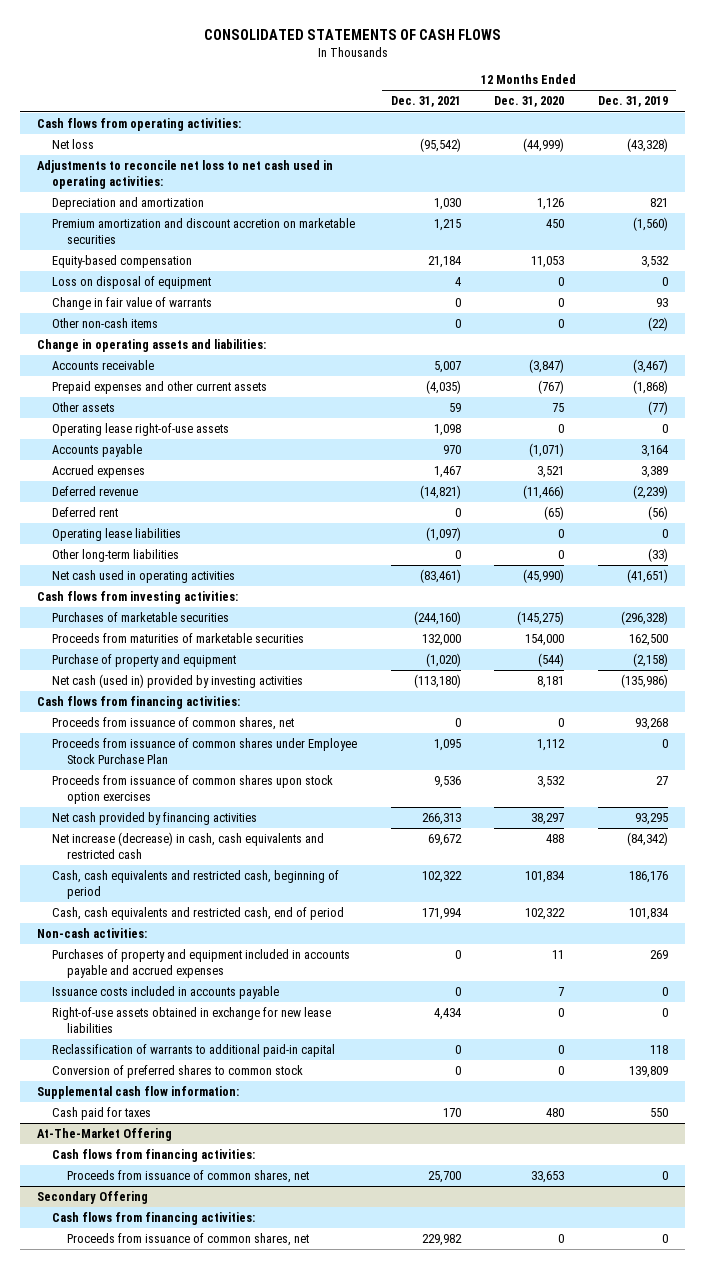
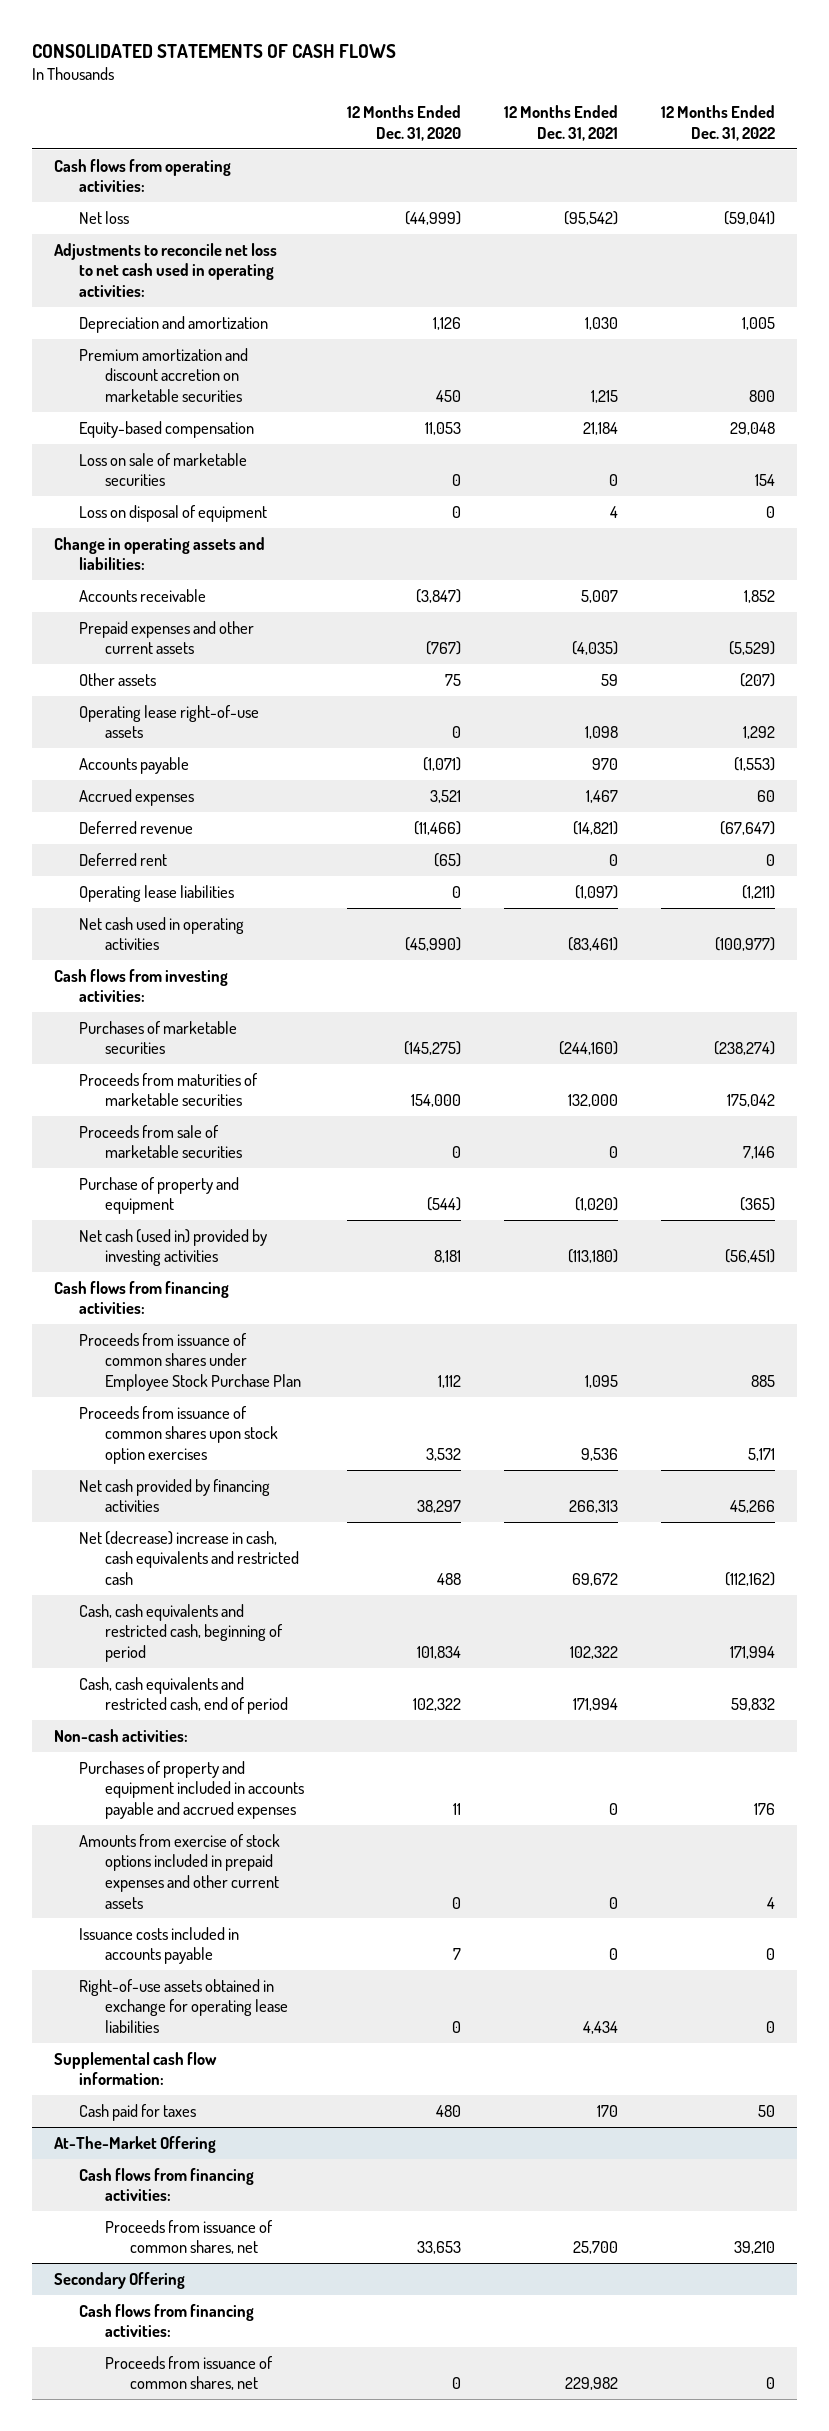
- | 12 Months Ended Dec. 31, 2021 | 12 Months Ended Dec. 31, 2020 | 12 Months Ended Dec. 31, 2019
+ | 12 Months Ended Dec. 31, 2020 | 12 Months Ended Dec. 31, 2021 | 12 Months Ended Dec. 31, 2022
+ Loss on sale of marketable securities | 0 | 0 | 154
- Change in fair value of warrants | 0 | 0 | 93
- Other non-cash items | 0 | 0 | (22)
- Other long-term liabilities | 0 | 0 | (33)
+ Proceeds from sale of marketable securities | 0 | 0 | 7,146
- Proceeds from issuance of common shares, net | 0 | 0 | 93,268
- Net increase (decrease) in cash, cash equivalents and restricted cash | 69,672 | 488 | (84,342)
+ Net (decrease) increase in cash, cash equivalents and restricted cash | 488 | 69,672 | (112,162)
+ Amounts from exercise of stock options included in prepaid expenses and other current assets | 0 | 0 | 4
- Right-of-use assets obtained in exchange for new lease liabilities | 4,434 | 0 | 0
- Reclassification of warrants to additional paid-in capital | 0 | 0 | 118
- Conversion of preferred shares to common stock | 0 | 0 | 139,809
+ Right-of-use assets obtained in exchange for operating lease liabilities | 0 | 4,434 | 0

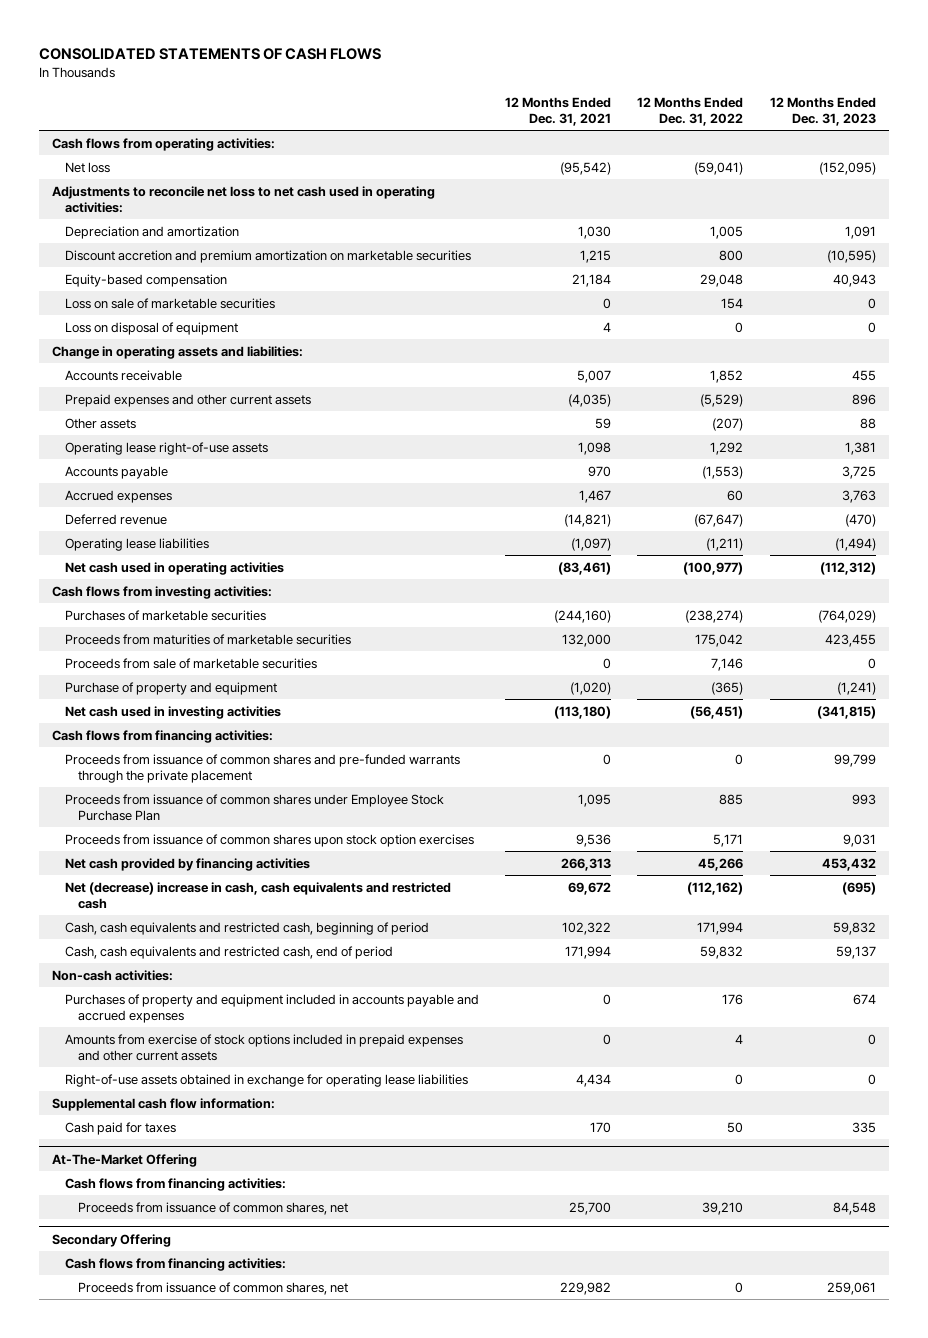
- | 12 Months Ended Dec. 31, 2020 | 12 Months Ended Dec. 31, 2021 | 12 Months Ended Dec. 31, 2022
+ | 12 Months Ended Dec. 31, 2021 | 12 Months Ended Dec. 31, 2022 | 12 Months Ended Dec. 31, 2023
- Premium amortization and discount accretion on marketable securities | 450 | 1,215 | 800
+ Discount accretion and premium amortization on marketable securities | 1,215 | 800 | (10,595)
- Deferred rent | (65) | 0 | 0
- Net cash (used in) provided by investing activities | 8,181 | (113,180) | (56,451)
+ Net cash used in investing activities | (113,180) | (56,451) | (341,815)
+ Proceeds from issuance of common shares and pre-funded warrants through the private placement | 0 | 0 | 99,799
- Issuance costs included in accounts payable | 7 | 0 | 0

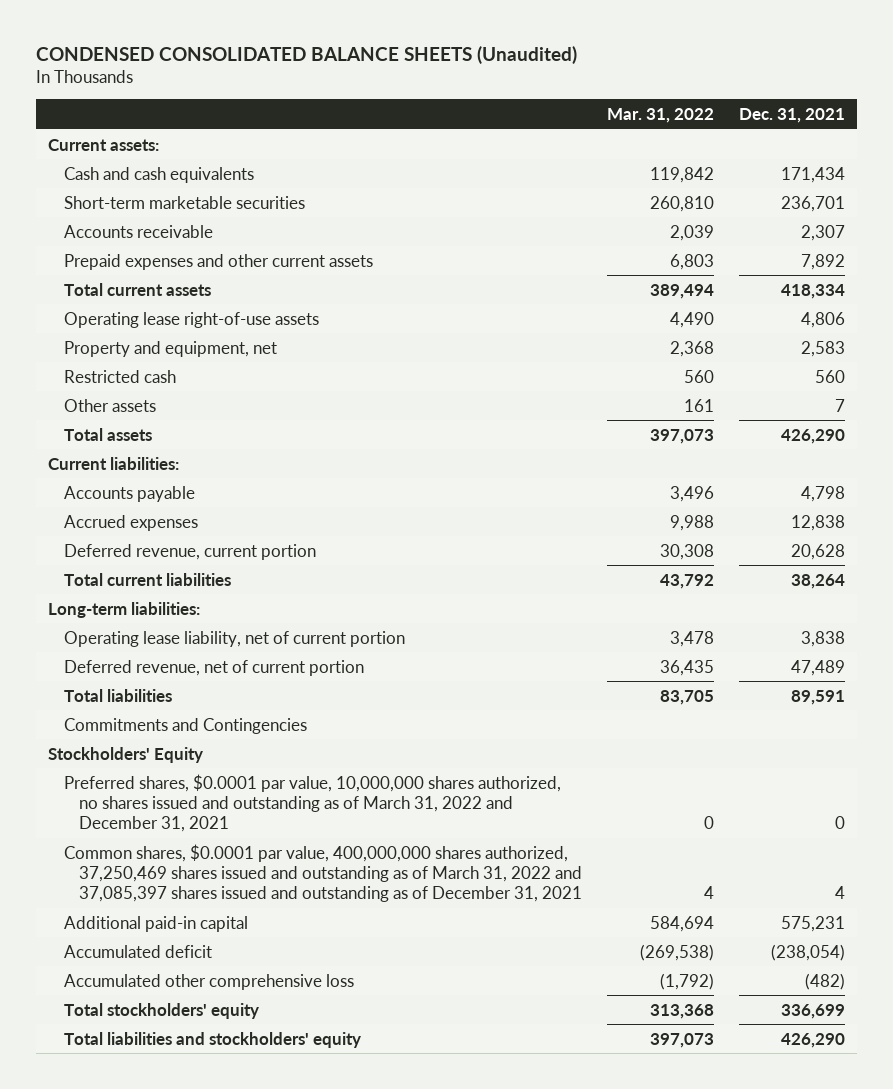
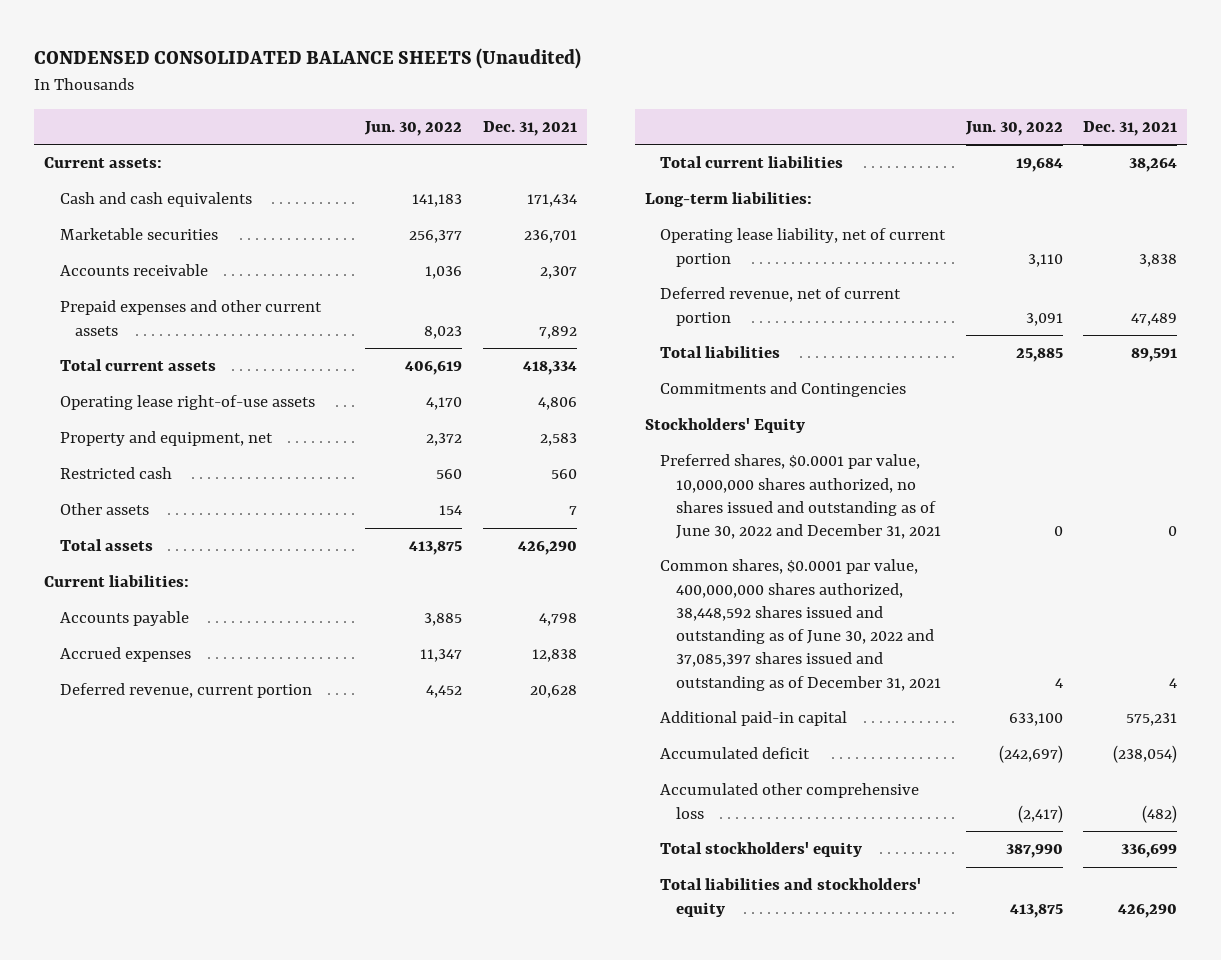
- | Mar. 31, 2022 | Dec. 31, 2021
+ | Jun. 30, 2022 | Dec. 31, 2021
- Short-term marketable securities | 260,810 | 236,701
+ Marketable securities | 256,377 | 236,701
- Preferred shares, $0.0001 par value, 10,000,000 shares authorized, no shares issued and outstanding as of March 31, 2022 and December 31, 2021 | 0 | 0
- Common shares, $0.0001 par value, 400,000,000 shares authorized, 37,250,469 shares issued and outstanding as of March 31, 2022 and 37,085,397 shares issued and outstanding as of December 31, 2021 | 4 | 4
+ Preferred shares, $0.0001 par value, 10,000,000 shares authorized, no shares issued and outstanding as of June 30, 2022 and December 31, 2021 | 0 | 0
+ Common shares, $0.0001 par value, 400,000,000 shares authorized, 38,448,592 shares issued and outstanding as of June 30, 2022 and 37,085,397 shares issued and outstanding as of December 31, 2021 | 4 | 4

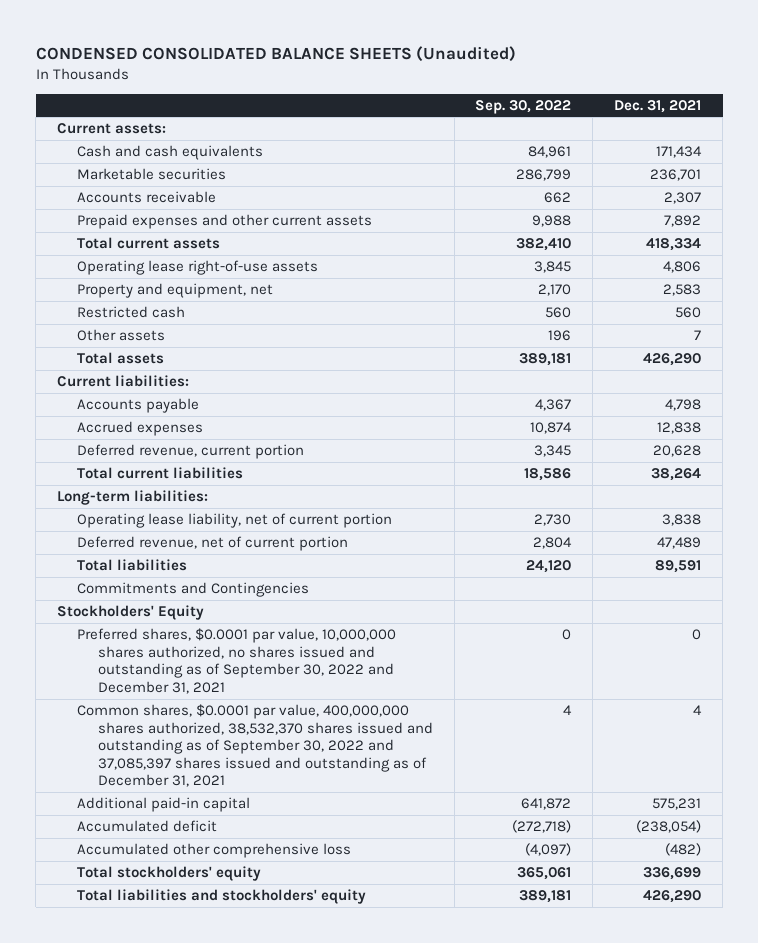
- | Jun. 30, 2022 | Dec. 31, 2021
+ | Sep. 30, 2022 | Dec. 31, 2021
- Preferred shares, $0.0001 par value, 10,000,000 shares authorized, no shares issued and outstanding as of June 30, 2022 and December 31, 2021 | 0 | 0
- Common shares, $0.0001 par value, 400,000,000 shares authorized, 38,448,592 shares issued and outstanding as of June 30, 2022 and 37,085,397 shares issued and outstanding as of December 31, 2021 | 4 | 4
+ Preferred shares, $0.0001 par value, 10,000,000 shares authorized, no shares issued and outstanding as of September 30, 2022 and December 31, 2021 | 0 | 0
+ Common shares, $0.0001 par value, 400,000,000 shares authorized, 38,532,370 shares issued and outstanding as of September 30, 2022 and 37,085,397 shares issued and outstanding as of December 31, 2021 | 4 | 4

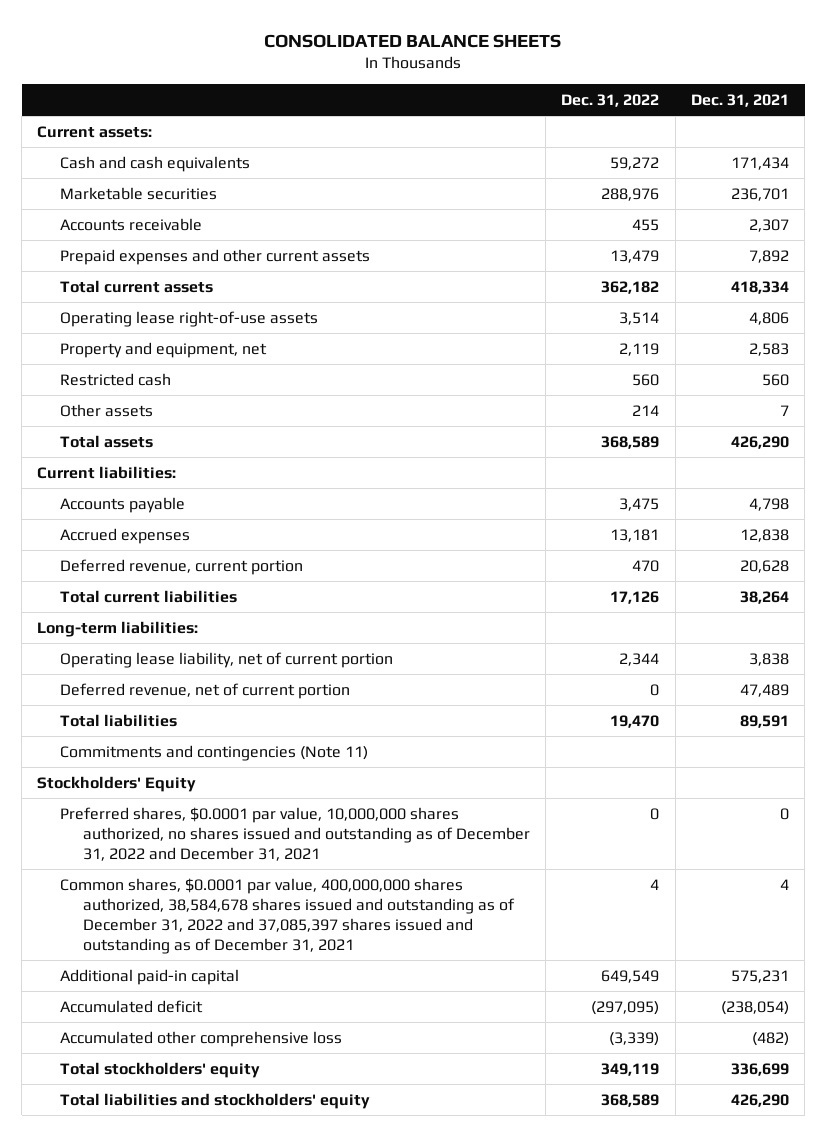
- CONDENSED CONSOLIDATED BALANCE SHEETS (Unaudited)
+ CONSOLIDATED BALANCE SHEETS
- | Sep. 30, 2022 | Dec. 31, 2021
+ | Dec. 31, 2022 | Dec. 31, 2021
- Commitments and Contingencies
+ Commitments and contingencies (Note 11)
- Preferred shares, $0.0001 par value, 10,000,000 shares authorized, no shares issued and outstanding as of September 30, 2022 and December 31, 2021 | 0 | 0
- Common shares, $0.0001 par value, 400,000,000 shares authorized, 38,532,370 shares issued and outstanding as of September 30, 2022 and 37,085,397 shares issued and outstanding as of December 31, 2021 | 4 | 4
+ Preferred shares, $0.0001 par value, 10,000,000 shares authorized, no shares issued and outstanding as of December 31, 2022 and December 31, 2021 | 0 | 0
+ Common shares, $0.0001 par value, 400,000,000 shares authorized, 38,584,678 shares issued and outstanding as of December 31, 2022 and 37,085,397 shares issued and outstanding as of December 31, 2021 | 4 | 4

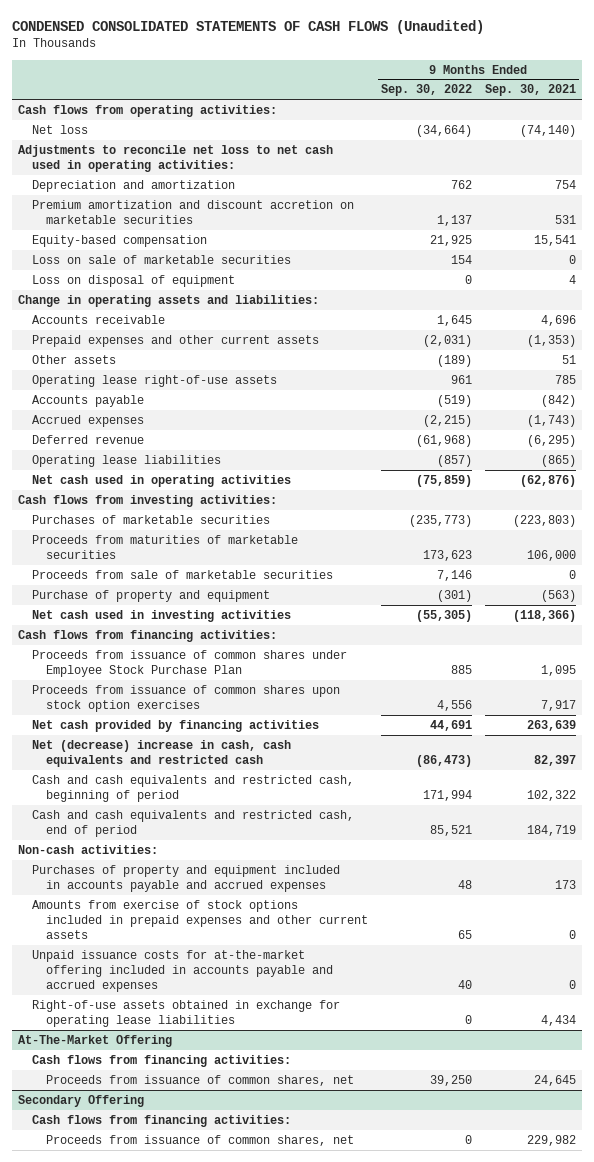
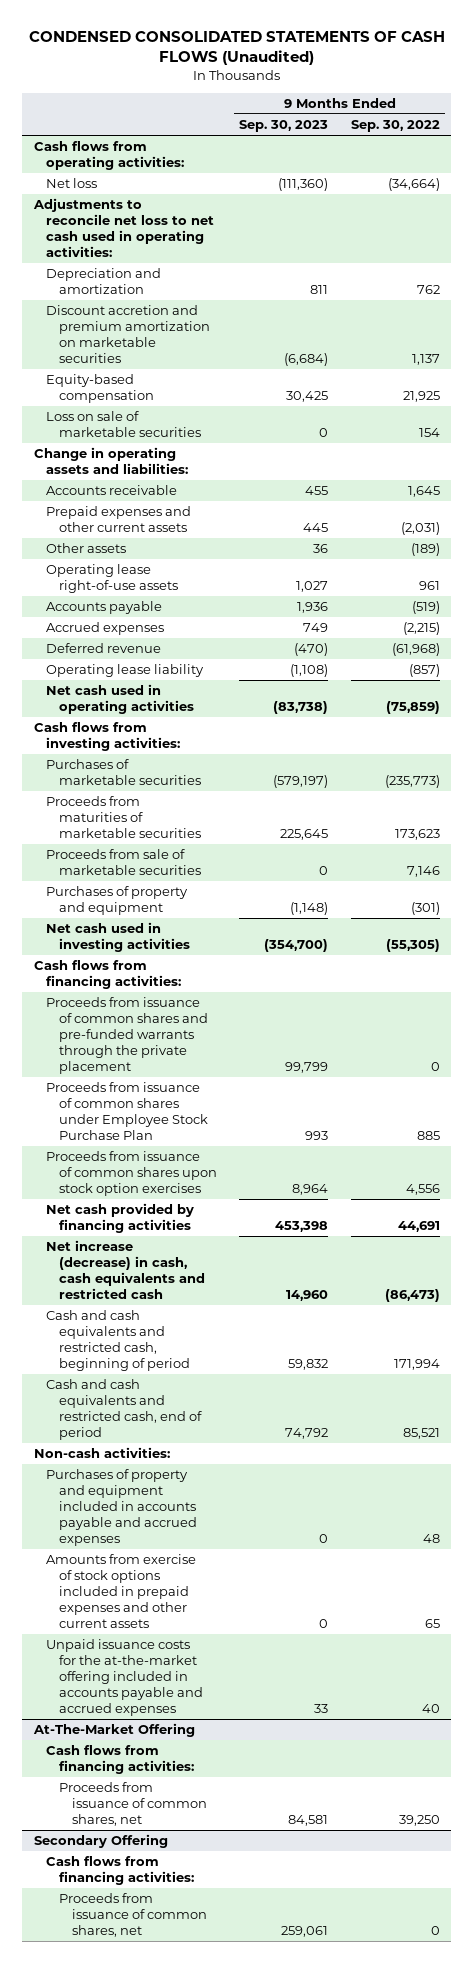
- | 9 Months Ended Sep. 30, 2022 | 9 Months Ended Sep. 30, 2021
+ | 9 Months Ended Sep. 30, 2023 | 9 Months Ended Sep. 30, 2022
- Premium amortization and discount accretion on marketable securities | 1,137 | 531
+ Discount accretion and premium amortization on marketable securities | (6,684) | 1,137
- Loss on disposal of equipment | 0 | 4
- Operating lease liabilities | (857) | (865)
+ Operating lease liability | (1,108) | (857)
- Purchase of property and equipment | (301) | (563)
+ Purchases of property and equipment | (1,148) | (301)
+ Proceeds from issuance of common shares and pre-funded warrants through the private placement | 99,799 | 0
- Net (decrease) increase in cash, cash equivalents and restricted cash | (86,473) | 82,397
+ Net increase (decrease) in cash, cash equivalents and restricted cash | 14,960 | (86,473)
- Unpaid issuance costs for at-the-market offering included in accounts payable and accrued expenses | 40 | 0
- Right-of-use assets obtained in exchange for operating lease liabilities | 0 | 4,434
+ Unpaid issuance costs for the at-the-market offering included in accounts payable and accrued expenses | 33 | 40

